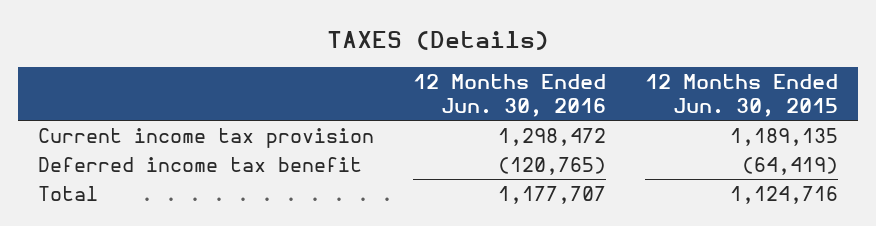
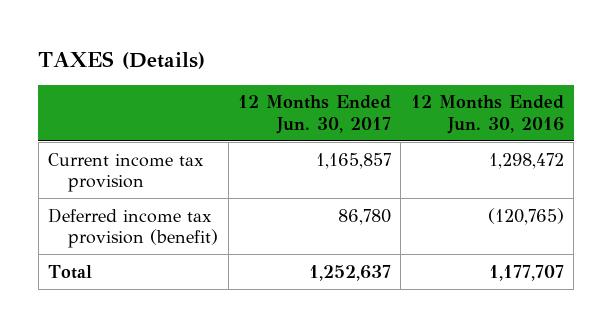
- | 12 Months Ended Jun. 30, 2016 | 12 Months Ended Jun. 30, 2015
+ | 12 Months Ended Jun. 30, 2017 | 12 Months Ended Jun. 30, 2016
- Deferred income tax benefit | (120,765) | (64,419)
+ Deferred income tax provision (benefit) | 86,780 | (120,765)

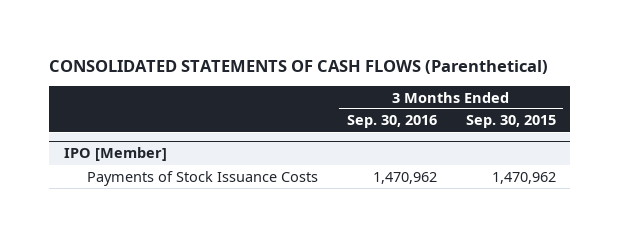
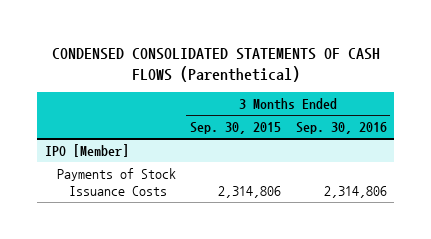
- CONSOLIDATED STATEMENTS OF CASH FLOWS (Parenthetical)
+ CONDENSED CONSOLIDATED STATEMENTS OF CASH FLOWS (Parenthetical)
- | 3 Months Ended Sep. 30, 2016 | 3 Months Ended Sep. 30, 2015
+ | 3 Months Ended Sep. 30, 2015 | 3 Months Ended Sep. 30, 2016
@ IPO [Member]
- Payments of Stock Issuance Costs | 1,470,962 | 1,470,962
+ Payments of Stock Issuance Costs | 2,314,806 | 2,314,806

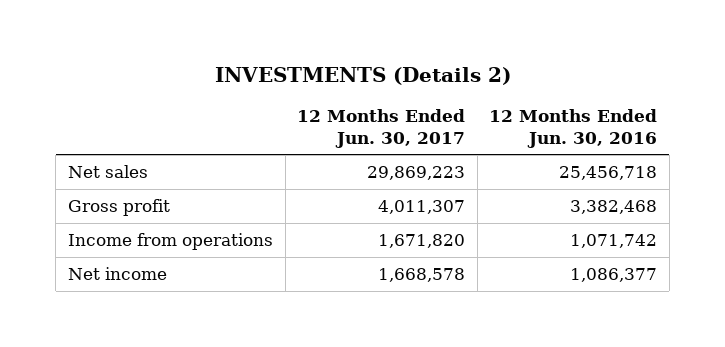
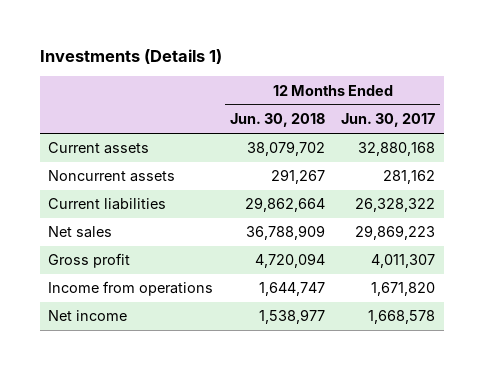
- INVESTMENTS (Details 2)
+ Investments (Details 1)
- | 12 Months Ended Jun. 30, 2017 | 12 Months Ended Jun. 30, 2016
+ | 12 Months Ended Jun. 30, 2018 | 12 Months Ended Jun. 30, 2017
+ Current assets | 38,079,702 | 32,880,168
+ Noncurrent assets | 291,267 | 281,162
+ Current liabilities | 29,862,664 | 26,328,322

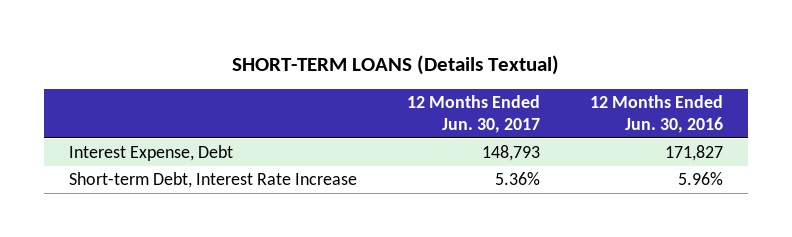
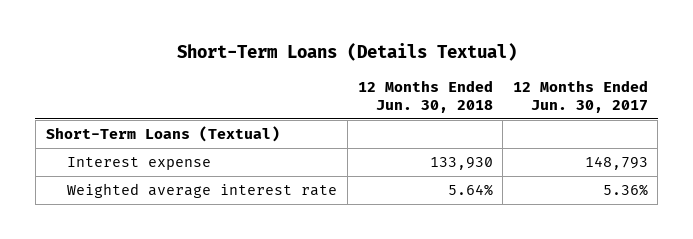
- SHORT-TERM LOANS (Details Textual)
+ Short-Term Loans (Details Textual)
- | 12 Months Ended Jun. 30, 2017 | 12 Months Ended Jun. 30, 2016
+ | 12 Months Ended Jun. 30, 2018 | 12 Months Ended Jun. 30, 2017
- Interest Expense, Debt | 148,793 | 171,827
- Short-term Debt, Interest Rate Increase | 5.36% | 5.96%
+ Short-Term Loans (Textual)
+ Interest expense | 133,930 | 148,793
+ Weighted average interest rate | 5.64% | 5.36%

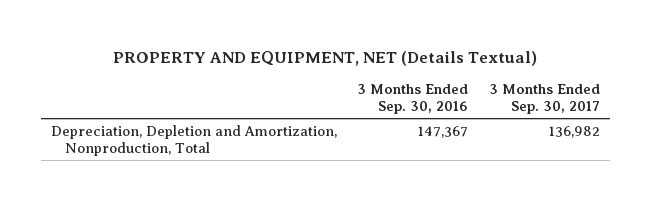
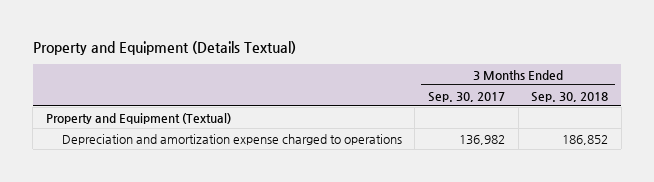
- PROPERTY AND EQUIPMENT, NET (Details Textual)
+ Property and Equipment (Details Textual)
- | 3 Months Ended Sep. 30, 2016 | 3 Months Ended Sep. 30, 2017
+ | 3 Months Ended Sep. 30, 2017 | 3 Months Ended Sep. 30, 2018
- Depreciation, Depletion and Amortization, Nonproduction, Total | 147,367 | 136,982
+ Property and Equipment (Textual)
+ Depreciation and amortization expense charged to operations | 136,982 | 186,852

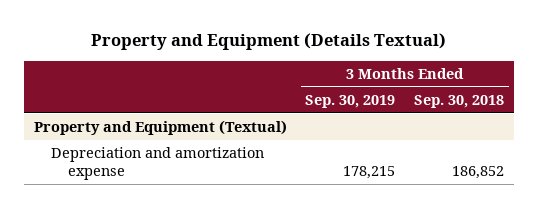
- | 3 Months Ended Sep. 30, 2017 | 3 Months Ended Sep. 30, 2018
+ | 3 Months Ended Sep. 30, 2019 | 3 Months Ended Sep. 30, 2018
- Depreciation and amortization expense charged to operations | 136,982 | 186,852
+ Depreciation and amortization expense | 178,215 | 186,852

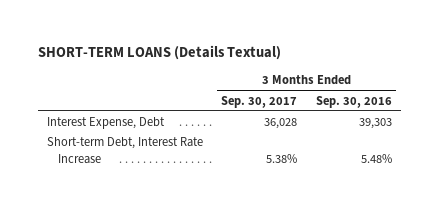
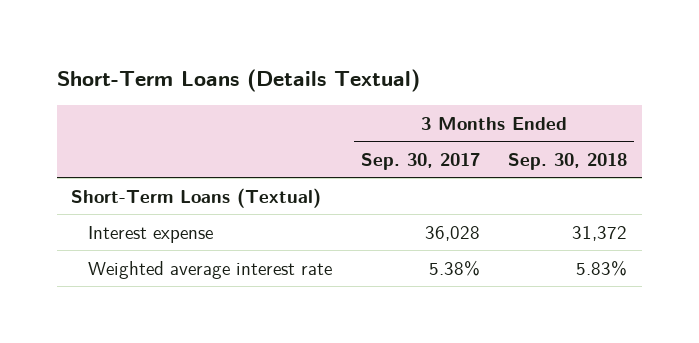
- SHORT-TERM LOANS (Details Textual)
+ Short-Term Loans (Details Textual)
- | 3 Months Ended Sep. 30, 2017 | 3 Months Ended Sep. 30, 2016
+ | 3 Months Ended Sep. 30, 2017 | 3 Months Ended Sep. 30, 2018
- Interest Expense, Debt | 36,028 | 39,303
- Short-term Debt, Interest Rate Increase | 5.38% | 5.48%
+ Short-Term Loans (Textual)
+ Interest expense | 36,028 | 31,372
+ Weighted average interest rate | 5.38% | 5.83%

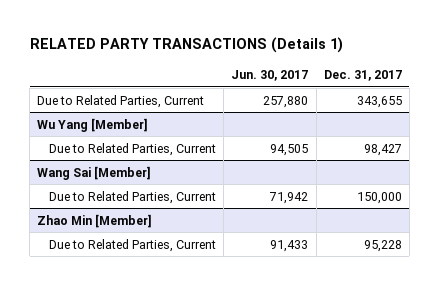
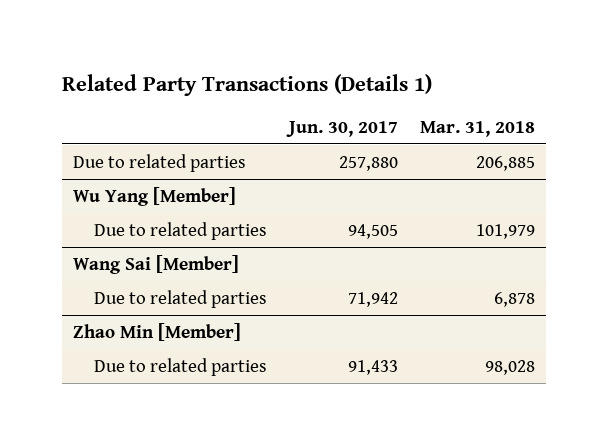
- RELATED PARTY TRANSACTIONS (Details 1)
+ Related Party Transactions (Details 1)
- | Jun. 30, 2017 | Dec. 31, 2017
+ | Jun. 30, 2017 | Mar. 31, 2018
- Due to Related Parties, Current | 257,880 | 343,655
+ Due to related parties | 257,880 | 206,885
@ Wu Yang [Member]
- Due to Related Parties, Current | 94,505 | 98,427
+ Due to related parties | 94,505 | 101,979
@ Wang Sai [Member]
- Due to Related Parties, Current | 71,942 | 150,000
+ Due to related parties | 71,942 | 6,878
@ Zhao Min [Member]
- Due to Related Parties, Current | 91,433 | 95,228
+ Due to related parties | 91,433 | 98,028

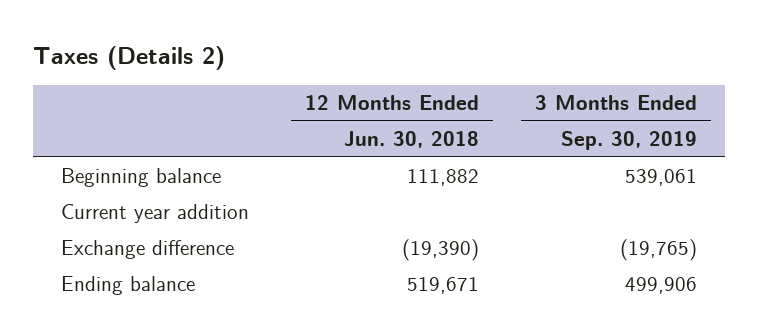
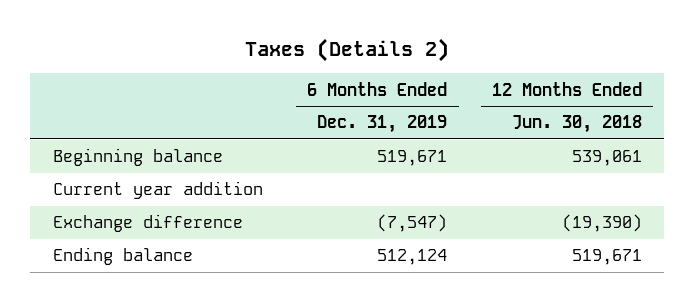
- | 12 Months Ended Jun. 30, 2018 | 3 Months Ended Sep. 30, 2019
+ | 6 Months Ended Dec. 31, 2019 | 12 Months Ended Jun. 30, 2018
- Beginning balance | 111,882 | 539,061
+ Beginning balance | 519,671 | 539,061

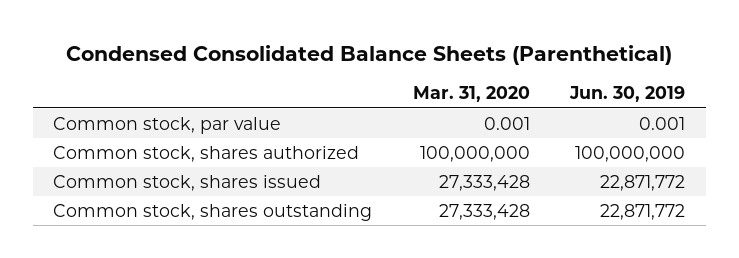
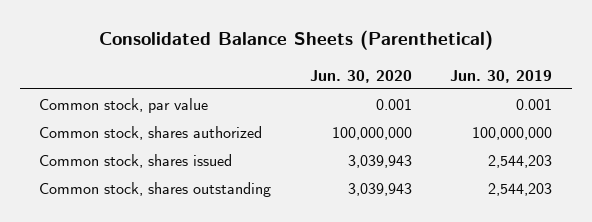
- Condensed Consolidated Balance Sheets (Parenthetical)
+ Consolidated Balance Sheets (Parenthetical)
- | Mar. 31, 2020 | Jun. 30, 2019
+ | Jun. 30, 2020 | Jun. 30, 2019
- Common stock, shares issued | 27,333,428 | 22,871,772
- Common stock, shares outstanding | 27,333,428 | 22,871,772
+ Common stock, shares issued | 3,039,943 | 2,544,203
+ Common stock, shares outstanding | 3,039,943 | 2,544,203

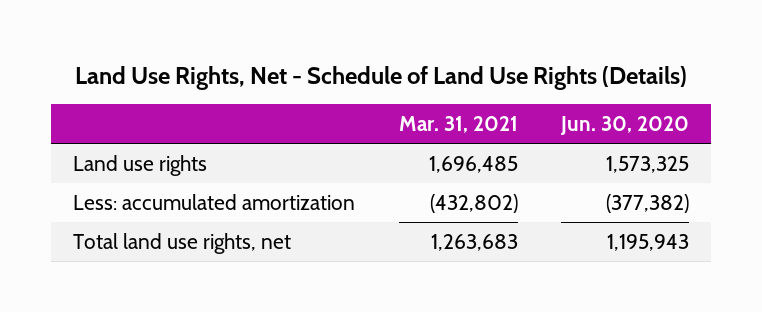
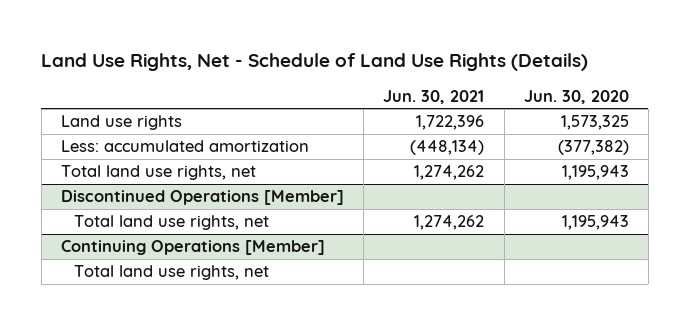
- | Mar. 31, 2021 | Jun. 30, 2020
+ | Jun. 30, 2021 | Jun. 30, 2020
+ Discontinued Operations [Member]
+ Total land use rights, net | 1,274,262 | 1,195,943
+ Continuing Operations [Member]
+ Total land use rights, net

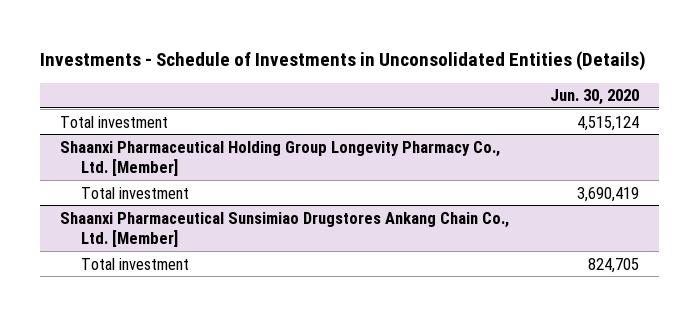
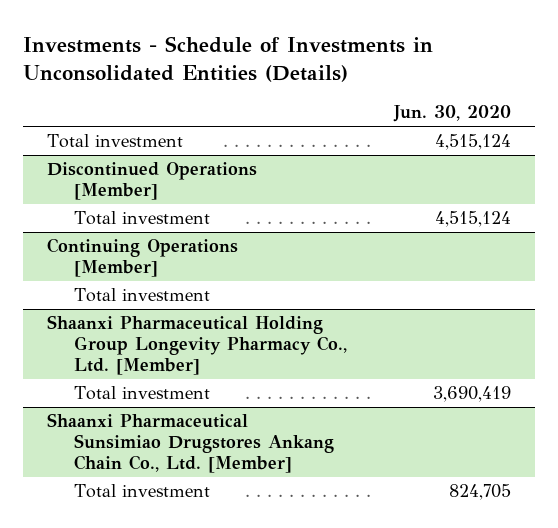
+ Discontinued Operations [Member]
+ Total investment | 4,515,124
+ Continuing Operations [Member]
+ Total investment

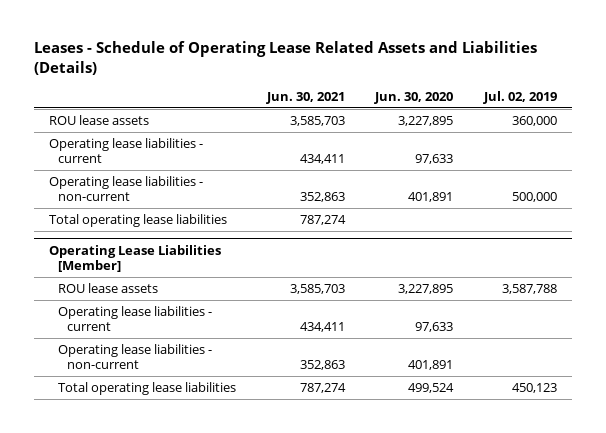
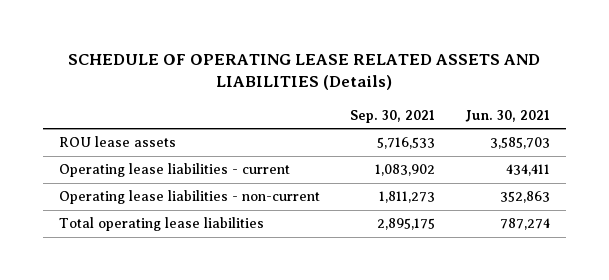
- Leases - Schedule of Operating Lease Related Assets and Liabilities (Details)
+ SCHEDULE OF OPERATING LEASE RELATED ASSETS AND LIABILITIES (Details)
- | Jun. 30, 2021 | Jun. 30, 2020 | Jul. 02, 2019
+ | Sep. 30, 2021 | Jun. 30, 2021
- Operating Lease Liabilities [Member]
- ROU lease assets | 3,585,703 | 3,227,895 | 3,587,788
- Operating lease liabilities - current | 434,411 | 97,633 |
- Operating lease liabilities - non-current | 352,863 | 401,891 |
- Total operating lease liabilities | 787,274 | 499,524 | 450,123

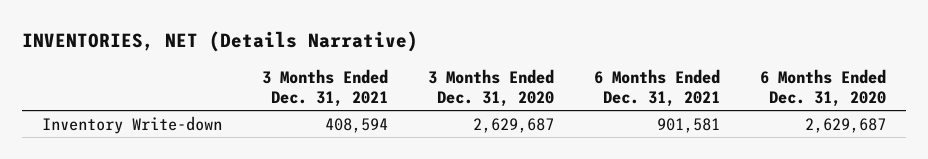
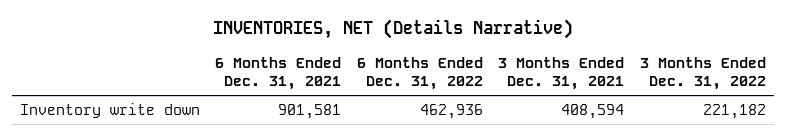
- | 3 Months Ended Dec. 31, 2021 | 3 Months Ended Dec. 31, 2020 | 6 Months Ended Dec. 31, 2021 | 6 Months Ended Dec. 31, 2020
+ | 6 Months Ended Dec. 31, 2021 | 6 Months Ended Dec. 31, 2022 | 3 Months Ended Dec. 31, 2021 | 3 Months Ended Dec. 31, 2022
- Inventory Write-down | 408,594 | 2,629,687 | 901,581 | 2,629,687
+ Inventory write down | 901,581 | 462,936 | 408,594 | 221,182

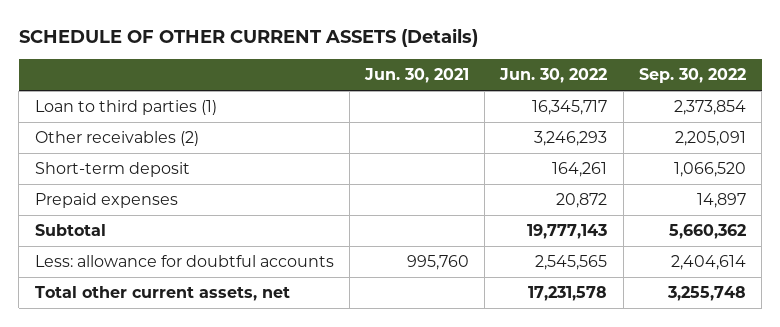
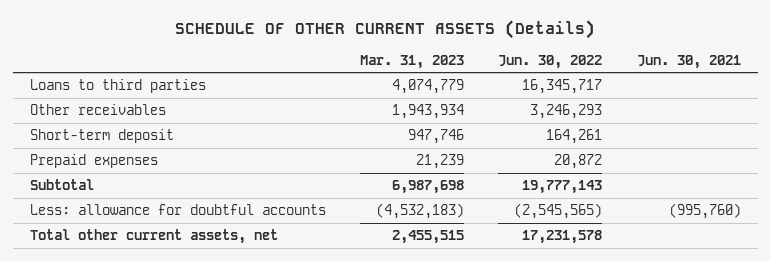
- | Jun. 30, 2021 | Jun. 30, 2022 | Sep. 30, 2022
+ | Mar. 31, 2023 | Jun. 30, 2022 | Jun. 30, 2021
- Loan to third parties (1) | | 16,345,717 | 2,373,854
- Other receivables (2) | | 3,246,293 | 2,205,091
+ Loans to third parties | 4,074,779 | 16,345,717 |
+ Other receivables | 1,943,934 | 3,246,293 |
- Less: allowance for doubtful accounts | 995,760 | 2,545,565 | 2,404,614
+ Less: allowance for doubtful accounts | (4,532,183) | (2,545,565) | (995,760)

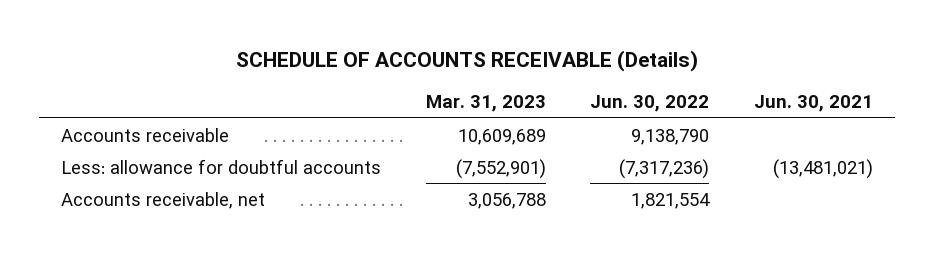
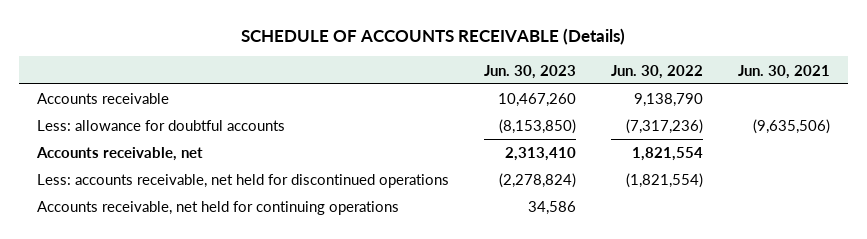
- | Mar. 31, 2023 | Jun. 30, 2022 | Jun. 30, 2021
+ | Jun. 30, 2023 | Jun. 30, 2022 | Jun. 30, 2021
- Less: allowance for doubtful accounts | (7,552,901) | (7,317,236) | (13,481,021)
+ Less: allowance for doubtful accounts | (8,153,850) | (7,317,236) | (9,635,506)
+ Less: accounts receivable, net held for discontinued operations | (2,278,824) | (1,821,554) |
+ Accounts receivable, net held for continuing operations | 34,586 | |

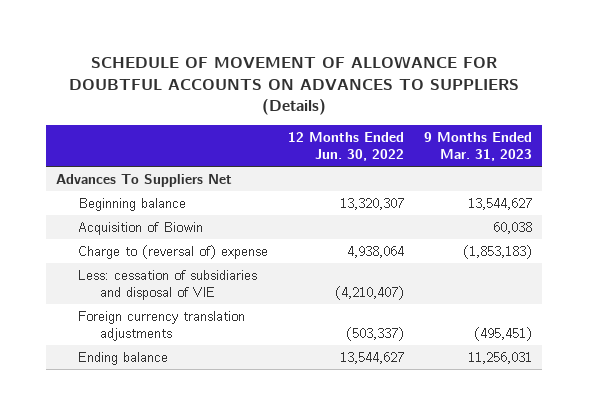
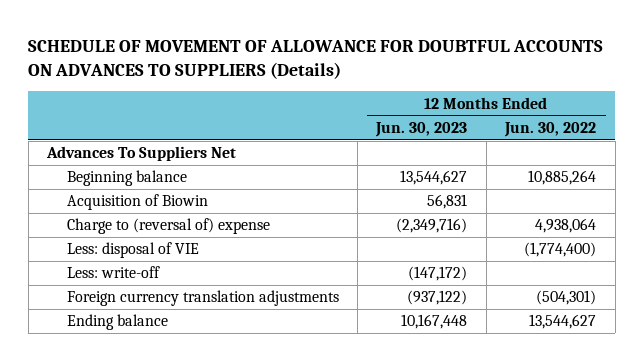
- | 12 Months Ended Jun. 30, 2022 | 9 Months Ended Mar. 31, 2023
+ | 12 Months Ended Jun. 30, 2023 | 12 Months Ended Jun. 30, 2022
- Beginning balance | 13,320,307 | 13,544,627
+ Beginning balance | 13,544,627 | 10,885,264
- Less: cessation of subsidiaries and disposal of VIE | (4,210,407) |
- Foreign currency translation adjustments | (503,337) | (495,451)
+ Less: disposal of VIE | | (1,774,400)
+ Less: write-off | (147,172) |
+ Foreign currency translation adjustments | (937,122) | (504,301)

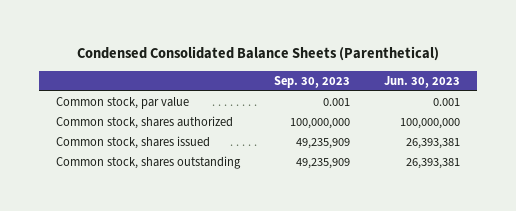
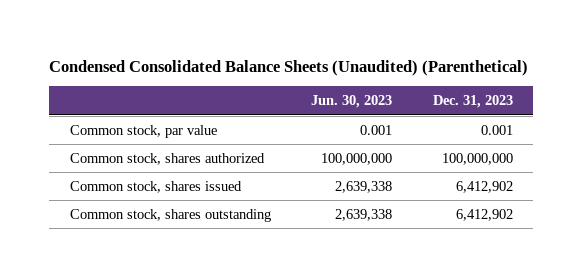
- Condensed Consolidated Balance Sheets (Parenthetical)
+ Condensed Consolidated Balance Sheets (Unaudited) (Parenthetical)
- | Sep. 30, 2023 | Jun. 30, 2023
+ | Jun. 30, 2023 | Dec. 31, 2023
- Common stock, shares issued | 49,235,909 | 26,393,381
- Common stock, shares outstanding | 49,235,909 | 26,393,381
+ Common stock, shares issued | 2,639,338 | 6,412,902
+ Common stock, shares outstanding | 2,639,338 | 6,412,902

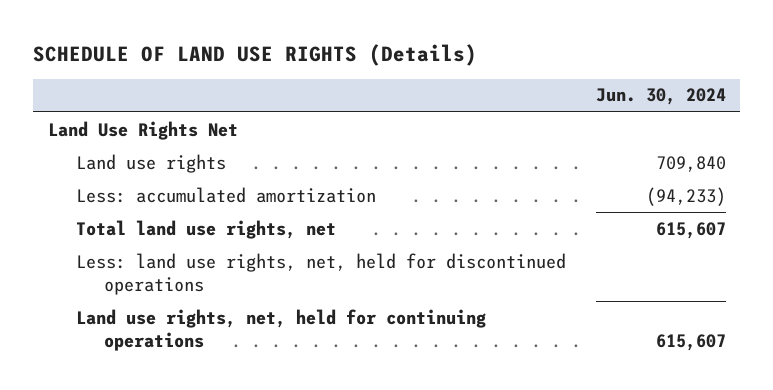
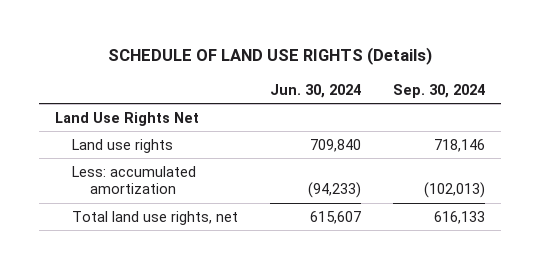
- | Jun. 30, 2024
+ | Jun. 30, 2024 | Sep. 30, 2024
- Less: land use rights, net, held for discontinued operations
- Land use rights, net, held for continuing operations | 615,607

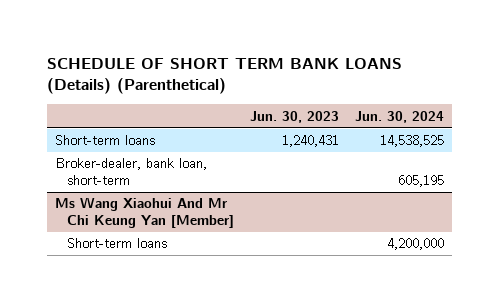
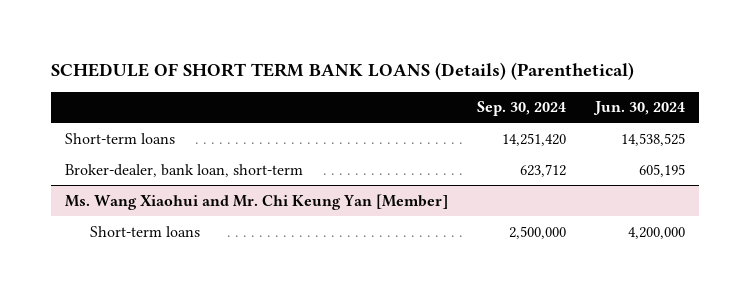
- | Jun. 30, 2023 | Jun. 30, 2024
+ | Sep. 30, 2024 | Jun. 30, 2024
- Ms Wang Xiaohui And Mr Chi Keung Yan [Member]
+ Ms. Wang Xiaohui and Mr. Chi Keung Yan [Member]

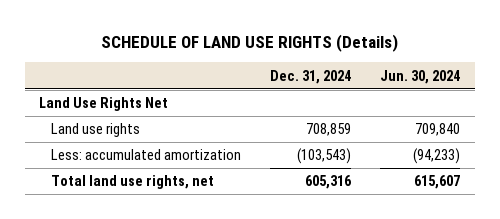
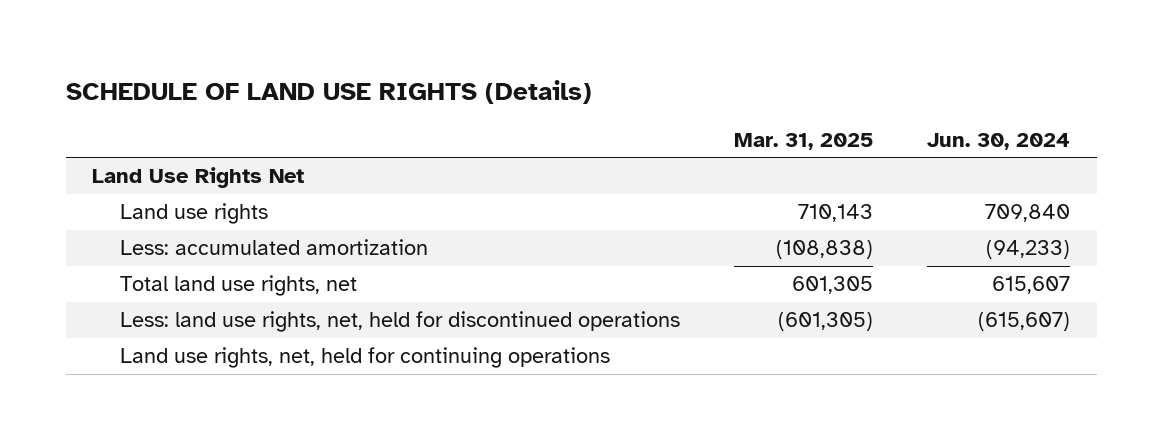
- | Dec. 31, 2024 | Jun. 30, 2024
+ | Mar. 31, 2025 | Jun. 30, 2024
+ Less: land use rights, net, held for discontinued operations | (601,305) | (615,607)
+ Land use rights, net, held for continuing operations

